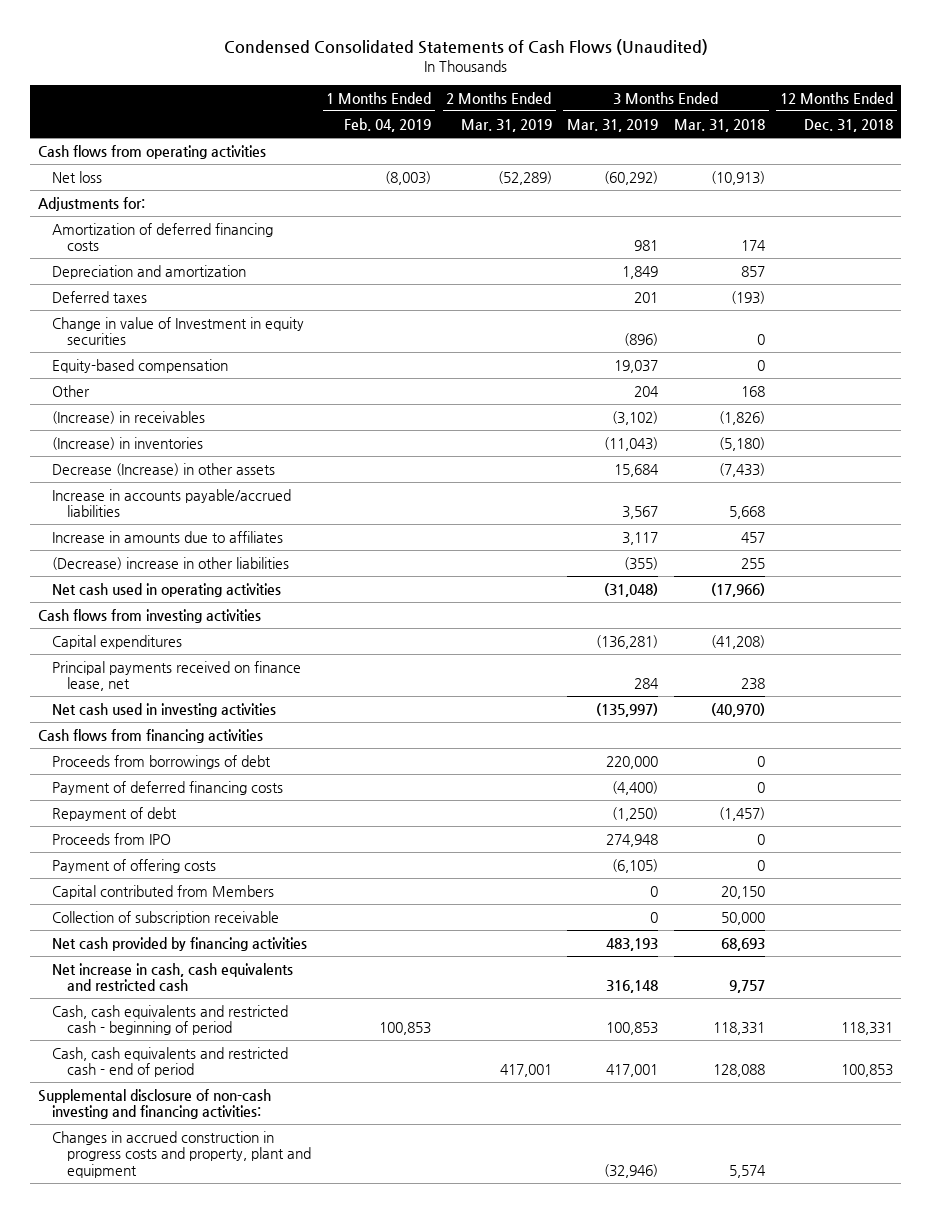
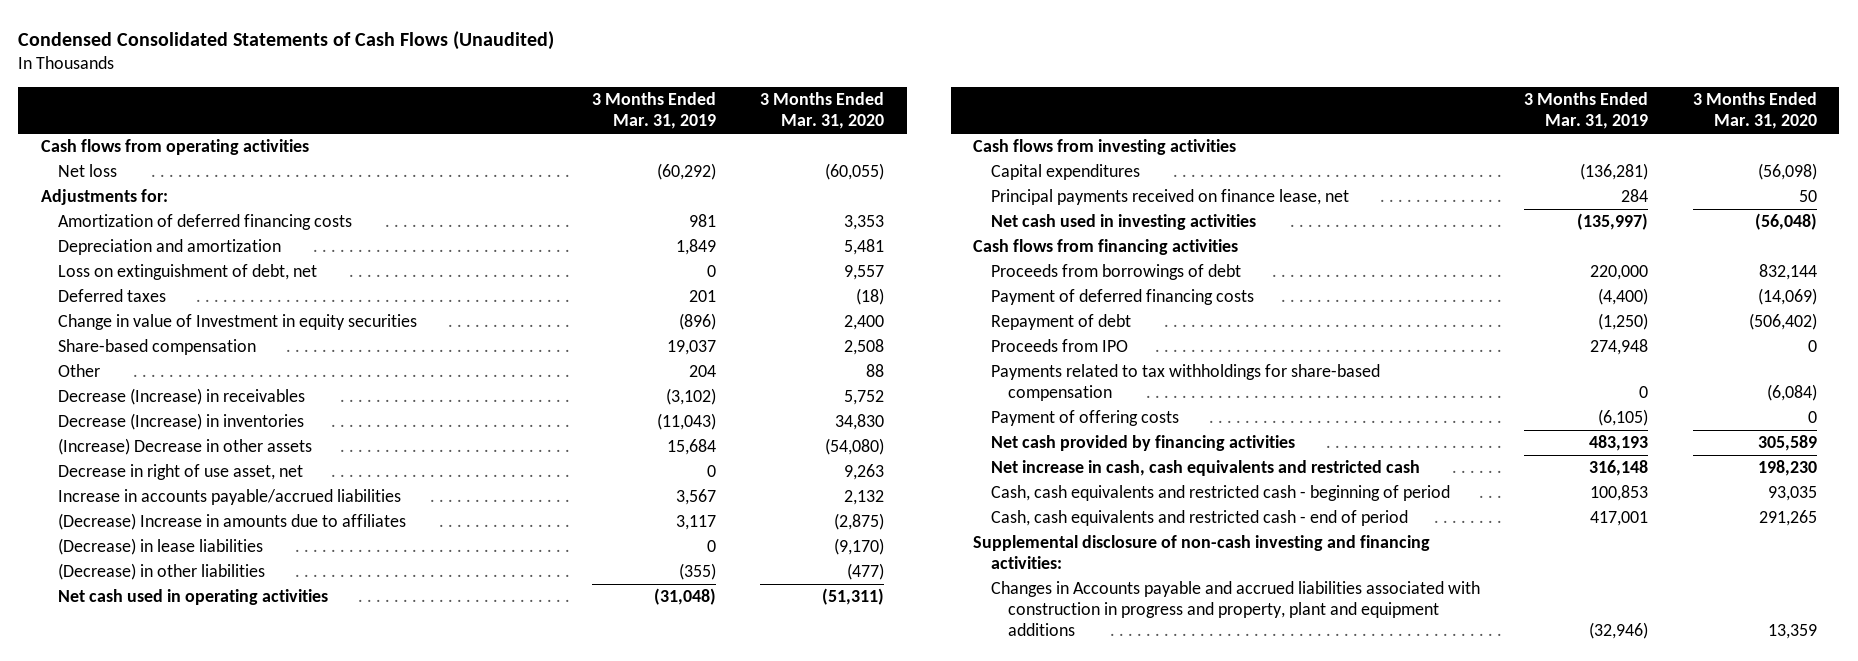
- | 1 Months Ended Feb. 04, 2019 | 2 Months Ended Mar. 31, 2019 | 3 Months Ended Mar. 31, 2019 | 3 Months Ended Mar. 31, 2018 | 12 Months Ended Dec. 31, 2018
+ | 3 Months Ended Mar. 31, 2019 | 3 Months Ended Mar. 31, 2020
+ Loss on extinguishment of debt, net | 0 | 9,557
- Equity-based compensation | | | 19,037 | 0 |
+ Share-based compensation | 19,037 | 2,508
- (Increase) in receivables | | | (3,102) | (1,826) |
- (Increase) in inventories | | | (11,043) | (5,180) |
- Decrease (Increase) in other assets | | | 15,684 | (7,433) |
+ Decrease (Increase) in receivables | (3,102) | 5,752
+ Decrease (Increase) in inventories | (11,043) | 34,830
+ (Increase) Decrease in other assets | 15,684 | (54,080)
+ Decrease in right of use asset, net | 0 | 9,263
- Increase in amounts due to affiliates | | | 3,117 | 457 |
- (Decrease) increase in other liabilities | | | (355) | 255 |
+ (Decrease) Increase in amounts due to affiliates | 3,117 | (2,875)
+ (Decrease) in lease liabilities | 0 | (9,170)
+ (Decrease) in other liabilities | (355) | (477)
+ Payments related to tax withholdings for share-based compensation | 0 | (6,084)
- Capital contributed from Members | | | 0 | 20,150 |
- Collection of subscription receivable | | | 0 | 50,000 |
- Changes in accrued construction in progress costs and property, plant and equipment | | | (32,946) | 5,574 |
+ Changes in Accounts payable and accrued liabilities associated with construction in progress and property, plant and equipment additions | (32,946) | 13,359

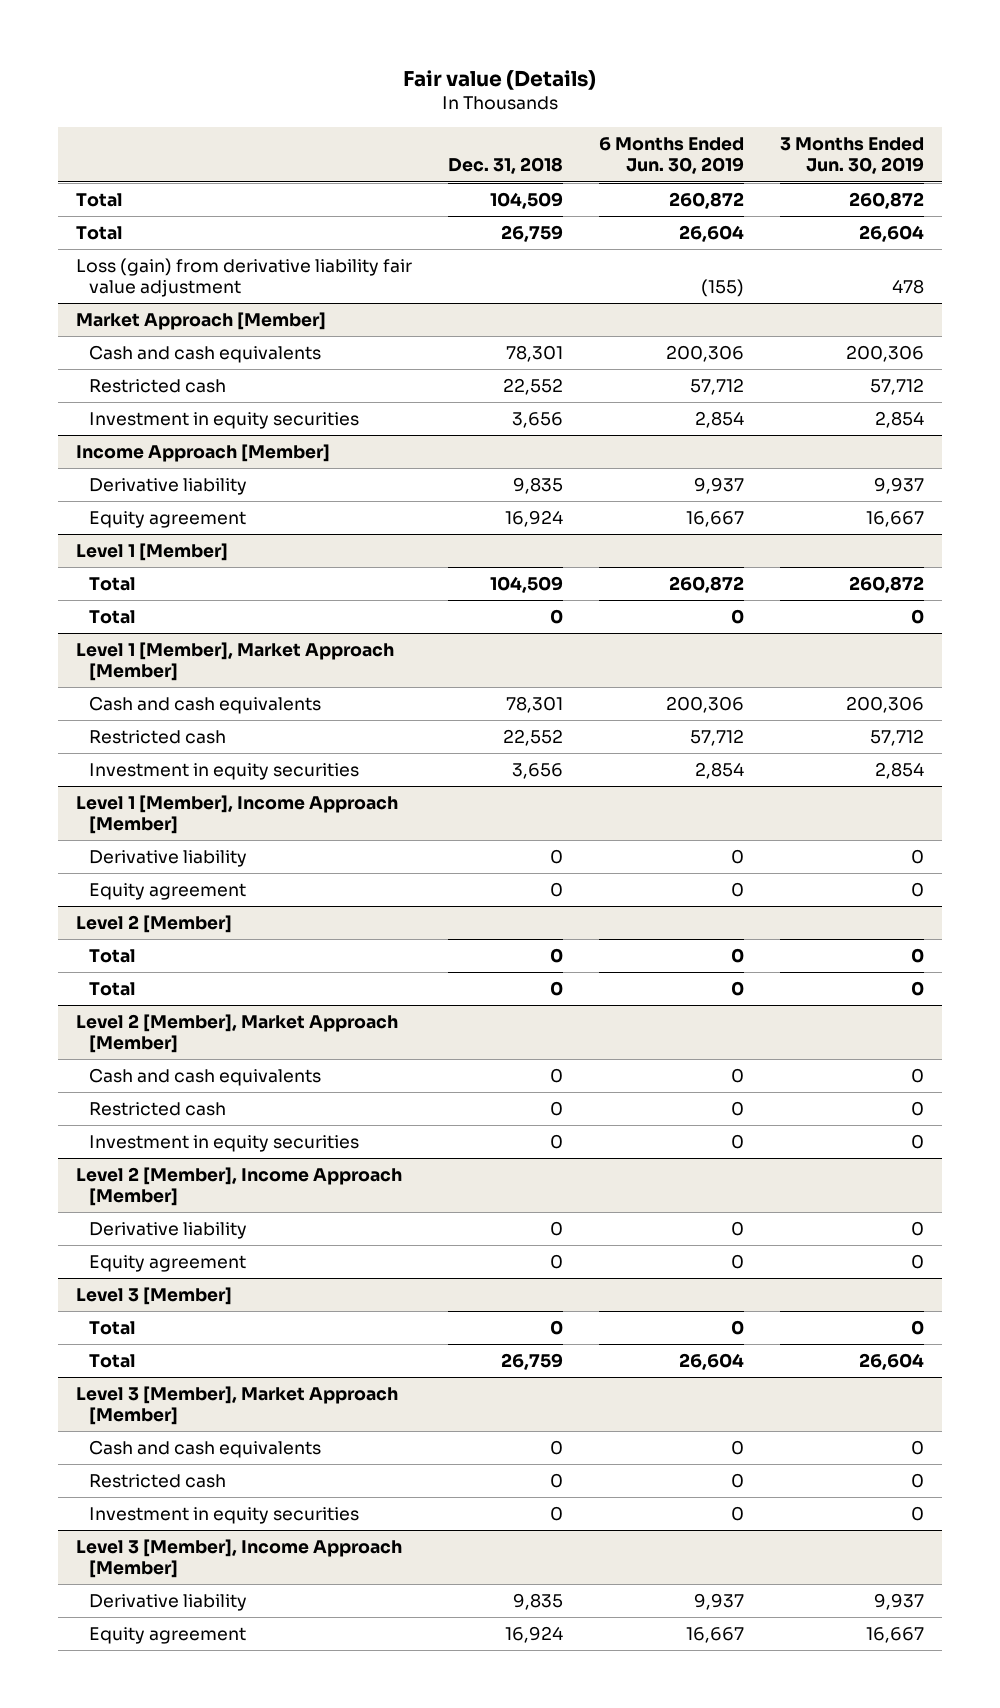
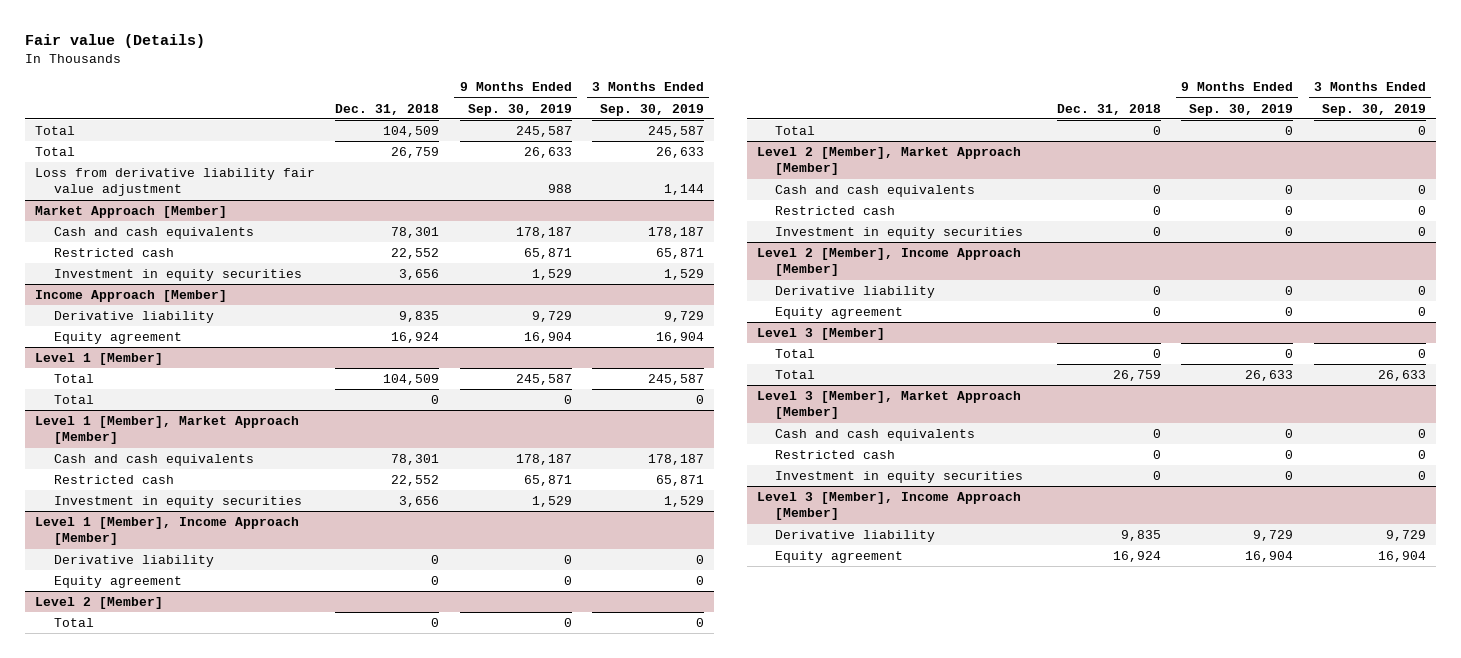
- | Dec. 31, 2018 | 6 Months Ended Jun. 30, 2019 | 3 Months Ended Jun. 30, 2019
+ | Dec. 31, 2018 | 9 Months Ended Sep. 30, 2019 | 3 Months Ended Sep. 30, 2019
- Loss (gain) from derivative liability fair value adjustment | | (155) | 478
+ Loss from derivative liability fair value adjustment | | 988 | 1,144

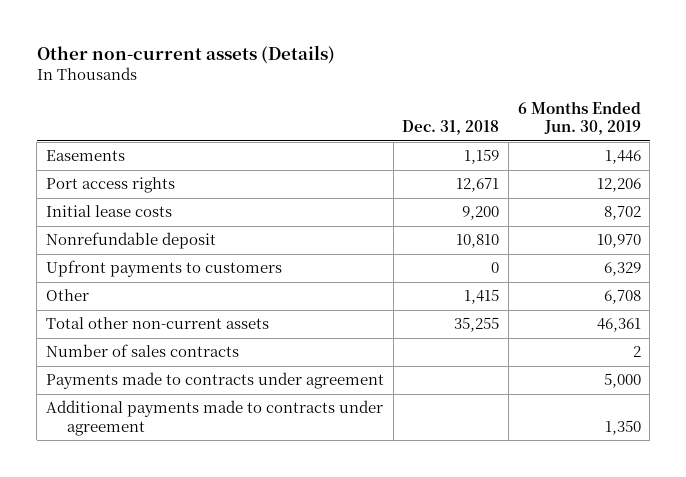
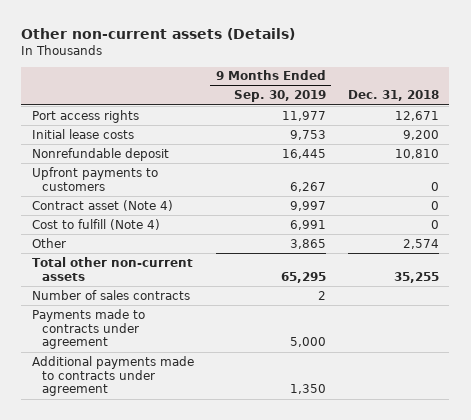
- | Dec. 31, 2018 | 6 Months Ended Jun. 30, 2019
+ | 9 Months Ended Sep. 30, 2019 | Dec. 31, 2018
- Easements | 1,159 | 1,446
- Other | 1,415 | 6,708
+ Contract asset (Note 4) | 9,997 | 0
+ Cost to fulfill (Note 4) | 6,991 | 0
+ Other | 3,865 | 2,574

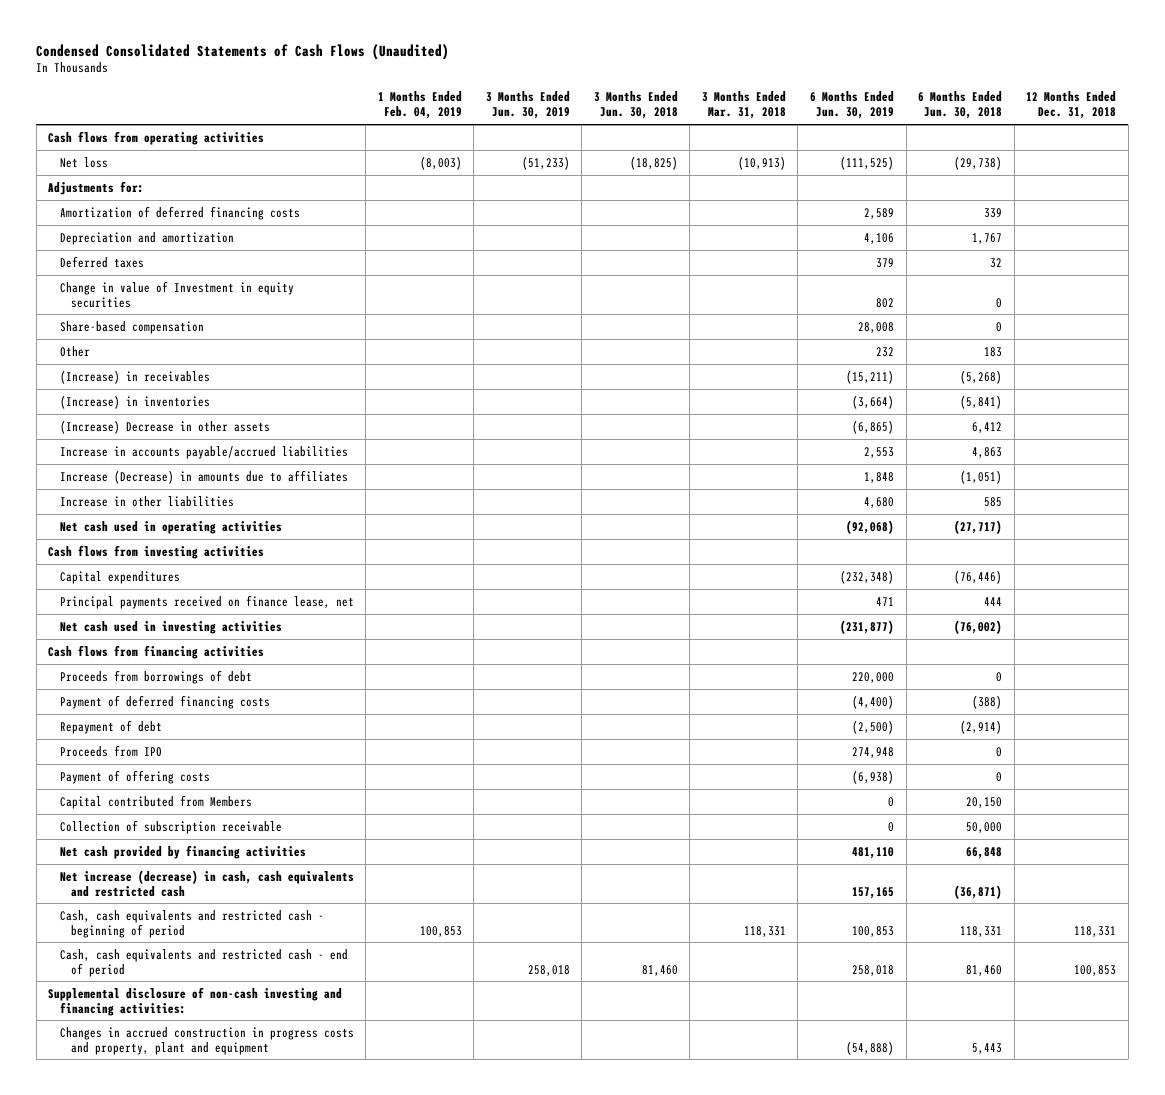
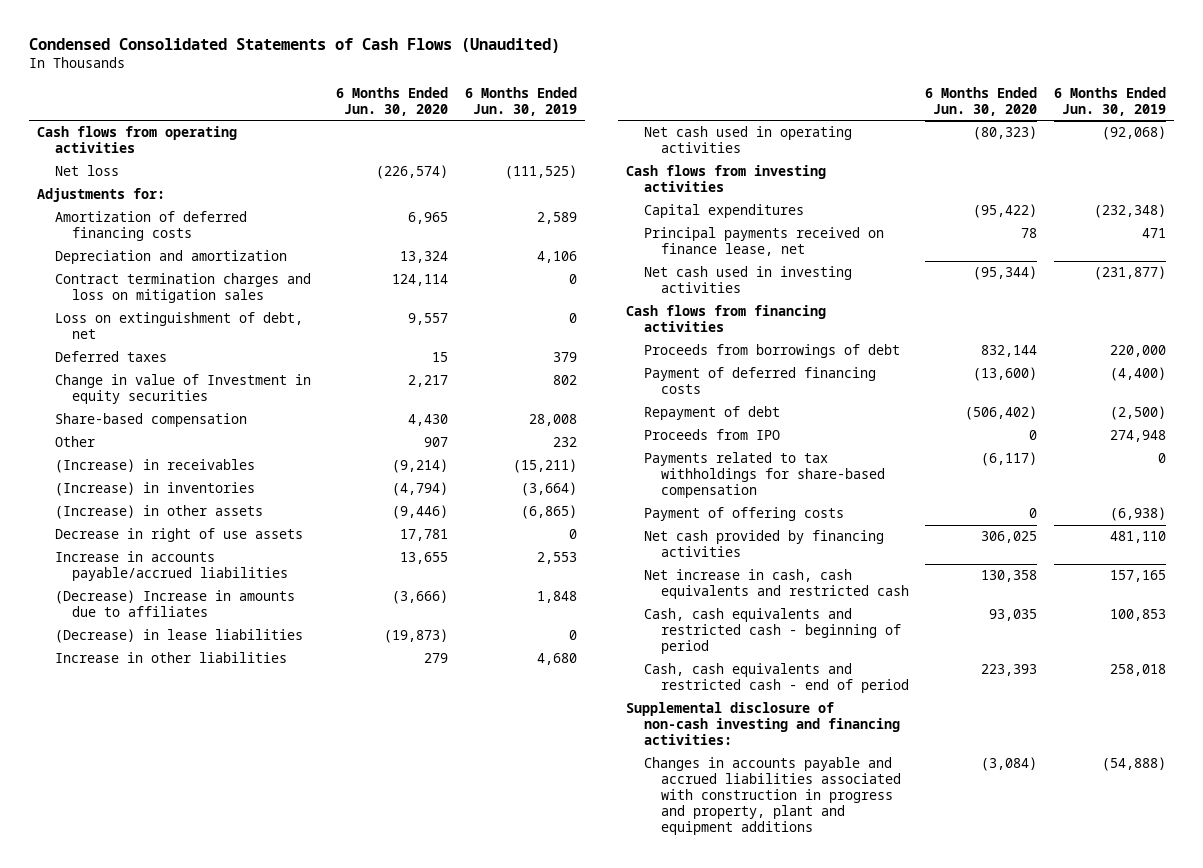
- | 1 Months Ended Feb. 04, 2019 | 3 Months Ended Jun. 30, 2019 | 3 Months Ended Jun. 30, 2018 | 3 Months Ended Mar. 31, 2018 | 6 Months Ended Jun. 30, 2019 | 6 Months Ended Jun. 30, 2018 | 12 Months Ended Dec. 31, 2018
+ | 6 Months Ended Jun. 30, 2020 | 6 Months Ended Jun. 30, 2019
+ Contract termination charges and loss on mitigation sales | 124,114 | 0
+ Loss on extinguishment of debt, net | 9,557 | 0
- (Increase) Decrease in other assets | | | | | (6,865) | 6,412 |
+ (Increase) in other assets | (9,446) | (6,865)
+ Decrease in right of use assets | 17,781 | 0
- Increase (Decrease) in amounts due to affiliates | | | | | 1,848 | (1,051) |
+ (Decrease) Increase in amounts due to affiliates | (3,666) | 1,848
+ (Decrease) in lease liabilities | (19,873) | 0
+ Payments related to tax withholdings for share-based compensation | (6,117) | 0
- Capital contributed from Members | | | | | 0 | 20,150 |
- Collection of subscription receivable | | | | | 0 | 50,000 |
- Net increase (decrease) in cash, cash equivalents and restricted cash | | | | | 157,165 | (36,871) |
+ Net increase in cash, cash equivalents and restricted cash | 130,358 | 157,165
- Changes in accrued construction in progress costs and property, plant and equipment | | | | | (54,888) | 5,443 |
+ Changes in accounts payable and accrued liabilities associated with construction in progress and property, plant and equipment additions | (3,084) | (54,888)

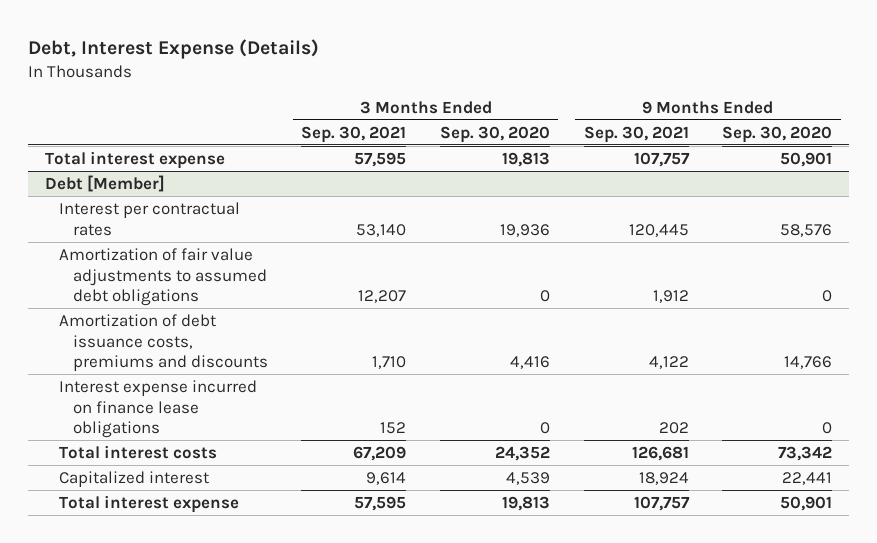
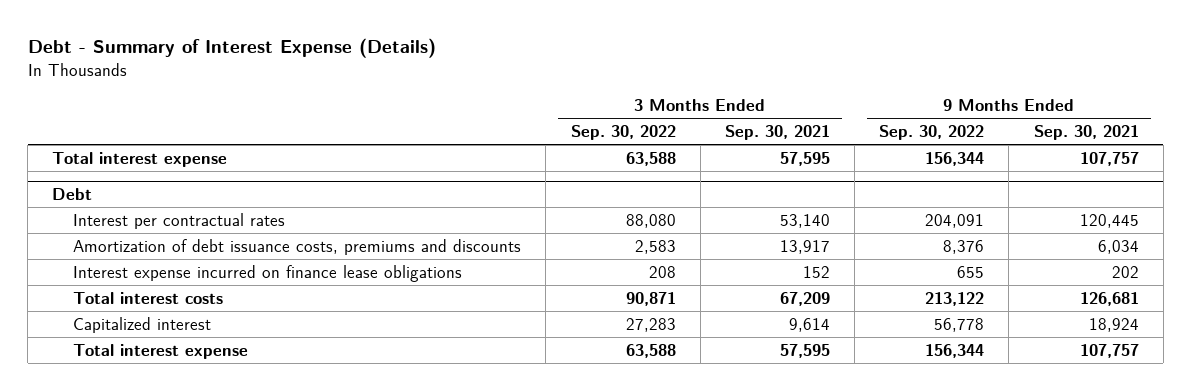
- Debt, Interest Expense (Details)
+ Debt - Summary of Interest Expense (Details)
- | 3 Months Ended Sep. 30, 2021 | 3 Months Ended Sep. 30, 2020 | 9 Months Ended Sep. 30, 2021 | 9 Months Ended Sep. 30, 2020
+ | 3 Months Ended Sep. 30, 2022 | 3 Months Ended Sep. 30, 2021 | 9 Months Ended Sep. 30, 2022 | 9 Months Ended Sep. 30, 2021
- Debt [Member]
+ Debt
- Amortization of fair value adjustments to assumed debt obligations | 12,207 | 0 | 1,912 | 0
- Amortization of debt issuance costs, premiums and discounts | 1,710 | 4,416 | 4,122 | 14,766
+ Amortization of debt issuance costs, premiums and discounts | 2,583 | 13,917 | 8,376 | 6,034

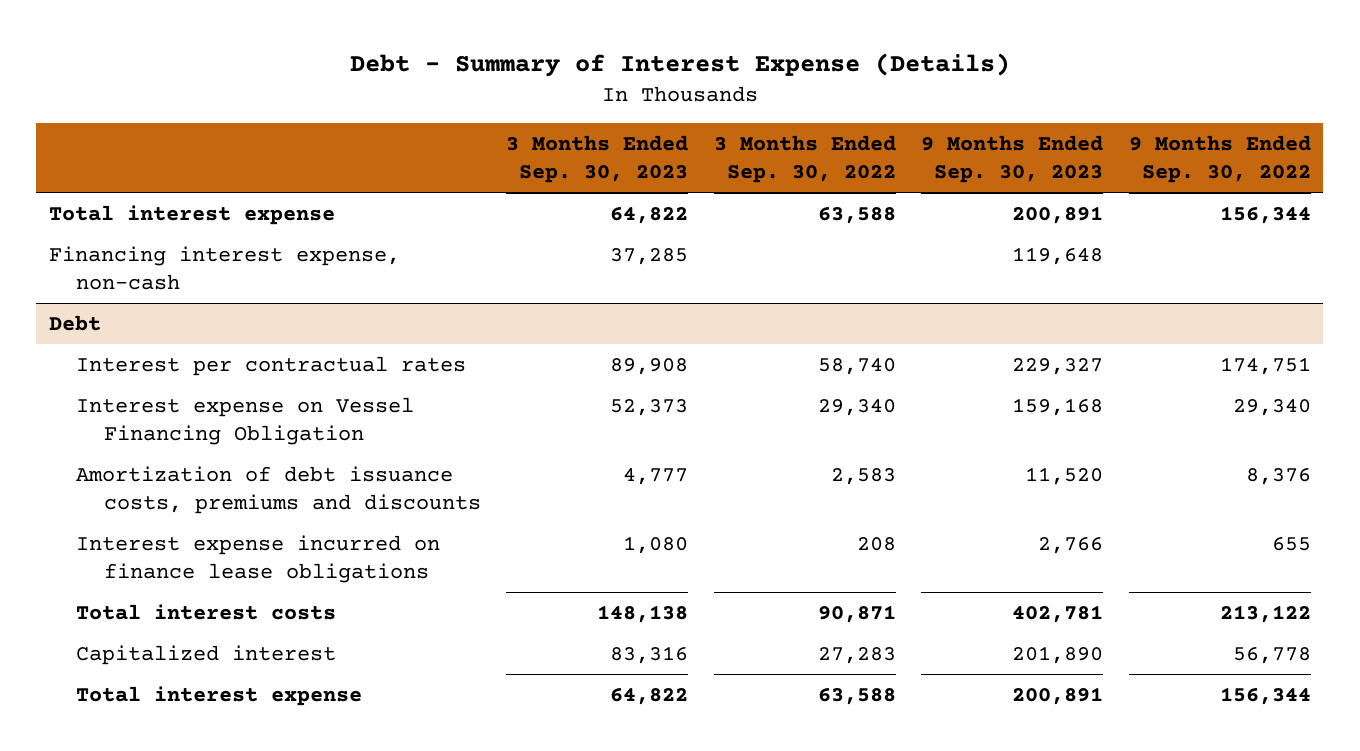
- | 3 Months Ended Sep. 30, 2022 | 3 Months Ended Sep. 30, 2021 | 9 Months Ended Sep. 30, 2022 | 9 Months Ended Sep. 30, 2021
+ | 3 Months Ended Sep. 30, 2023 | 3 Months Ended Sep. 30, 2022 | 9 Months Ended Sep. 30, 2023 | 9 Months Ended Sep. 30, 2022
+ Financing interest expense, non-cash | 37,285 | | 119,648 |
@ Debt
- Interest per contractual rates | 88,080 | 53,140 | 204,091 | 120,445
+ Interest per contractual rates | 89,908 | 58,740 | 229,327 | 174,751
+ Interest expense on Vessel Financing Obligation | 52,373 | 29,340 | 159,168 | 29,340

